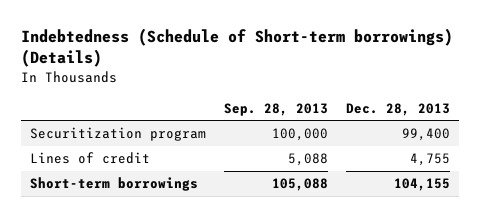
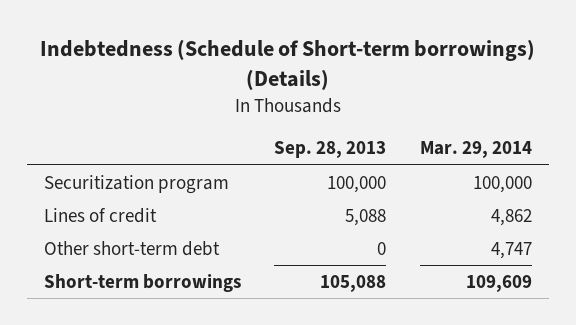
- | Sep. 28, 2013 | Dec. 28, 2013
+ | Sep. 28, 2013 | Mar. 29, 2014
+ Other short-term debt | 0 | 4,747

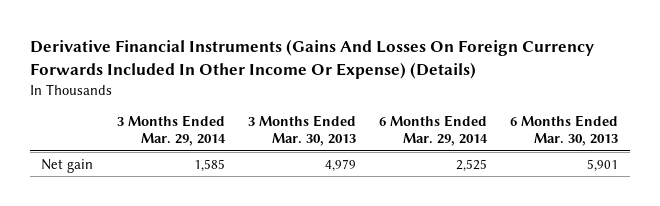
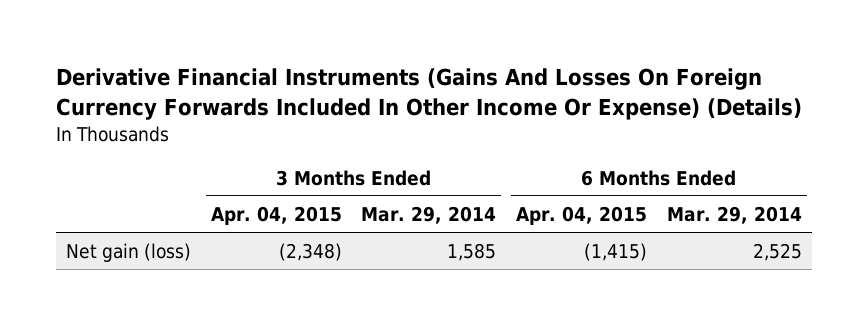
- | 3 Months Ended Mar. 29, 2014 | 3 Months Ended Mar. 30, 2013 | 6 Months Ended Mar. 29, 2014 | 6 Months Ended Mar. 30, 2013
+ | 3 Months Ended Apr. 04, 2015 | 3 Months Ended Mar. 29, 2014 | 6 Months Ended Apr. 04, 2015 | 6 Months Ended Mar. 29, 2014
- Net gain | 1,585 | 4,979 | 2,525 | 5,901
+ Net gain (loss) | (2,348) | 1,585 | (1,415) | 2,525

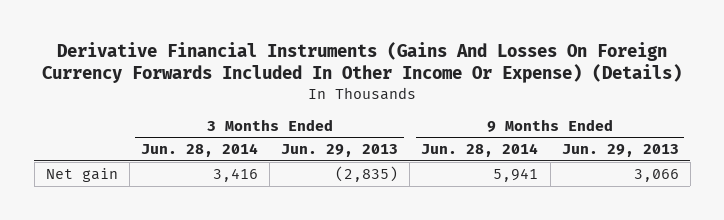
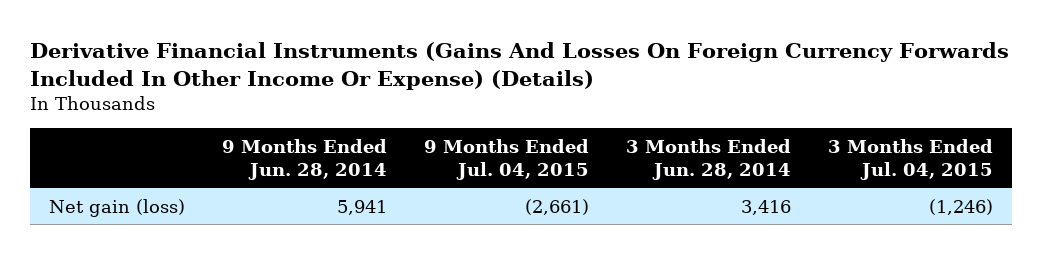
- | 3 Months Ended Jun. 28, 2014 | 3 Months Ended Jun. 29, 2013 | 9 Months Ended Jun. 28, 2014 | 9 Months Ended Jun. 29, 2013
+ | 9 Months Ended Jun. 28, 2014 | 9 Months Ended Jul. 04, 2015 | 3 Months Ended Jun. 28, 2014 | 3 Months Ended Jul. 04, 2015
- Net gain | 3,416 | (2,835) | 5,941 | 3,066
+ Net gain (loss) | 5,941 | (2,661) | 3,416 | (1,246)

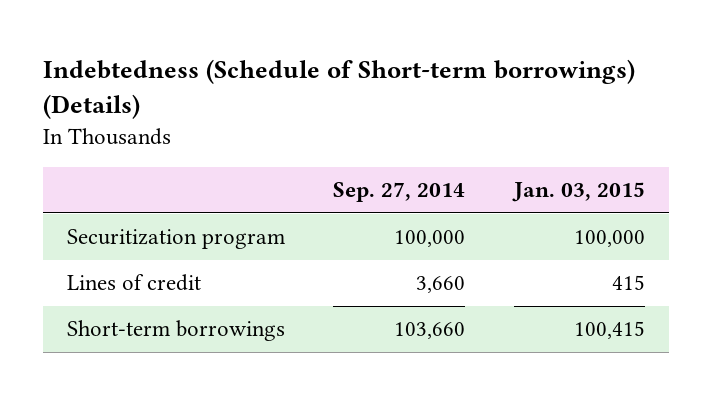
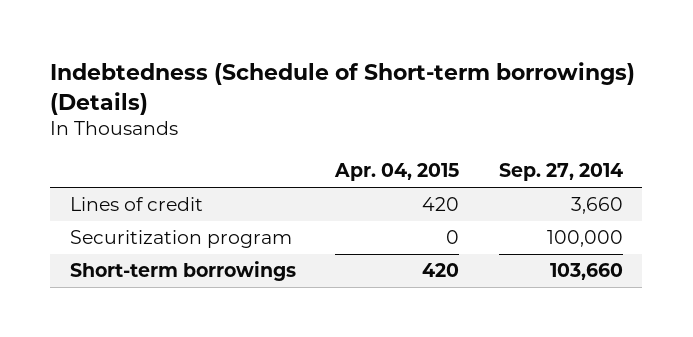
- | Sep. 27, 2014 | Jan. 03, 2015
+ | Apr. 04, 2015 | Sep. 27, 2014
moved down: Securitization program | 0 | 100,000

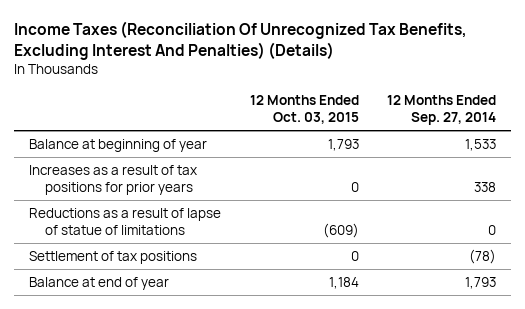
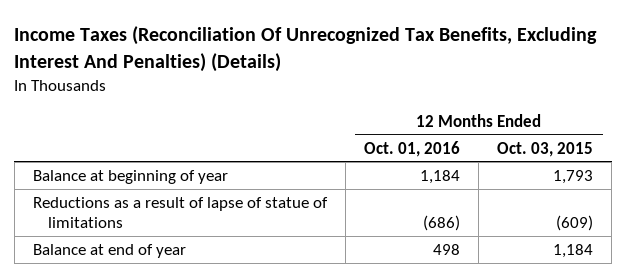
- | 12 Months Ended Oct. 03, 2015 | 12 Months Ended Sep. 27, 2014
+ | 12 Months Ended Oct. 01, 2016 | 12 Months Ended Oct. 03, 2015
- Increases as a result of tax positions for prior years | 0 | 338
- Settlement of tax positions | 0 | (78)

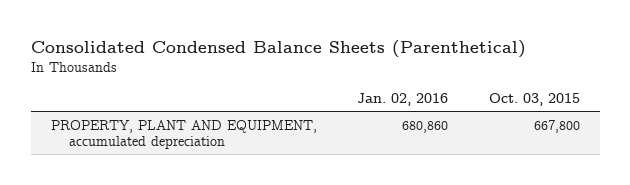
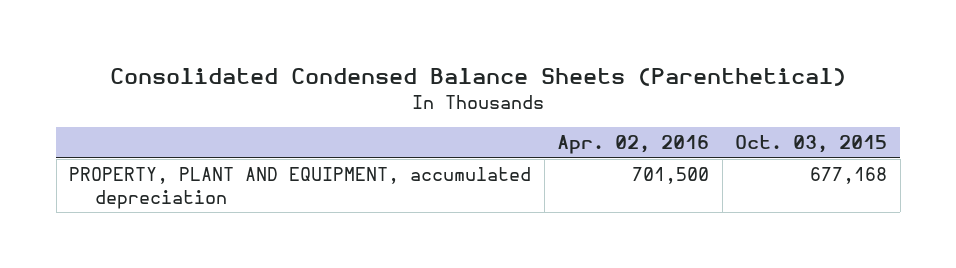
- | Jan. 02, 2016 | Oct. 03, 2015
+ | Apr. 02, 2016 | Oct. 03, 2015
- PROPERTY, PLANT AND EQUIPMENT, accumulated depreciation | 680,860 | 667,800
+ PROPERTY, PLANT AND EQUIPMENT, accumulated depreciation | 701,500 | 677,168

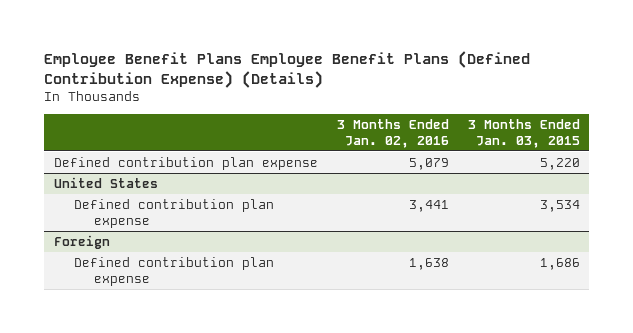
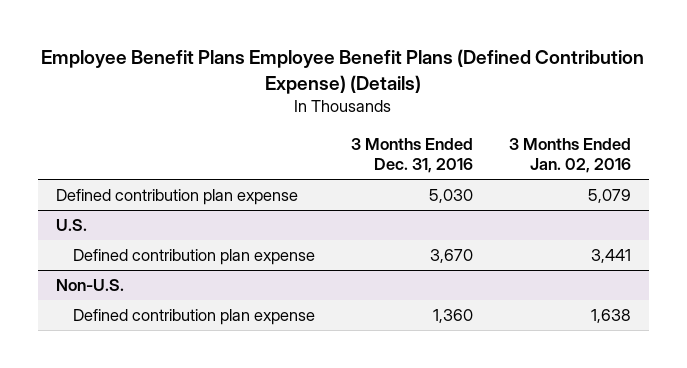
- | 3 Months Ended Jan. 02, 2016 | 3 Months Ended Jan. 03, 2015
+ | 3 Months Ended Dec. 31, 2016 | 3 Months Ended Jan. 02, 2016
- United States
+ U.S.
- Foreign
+ Non-U.S.

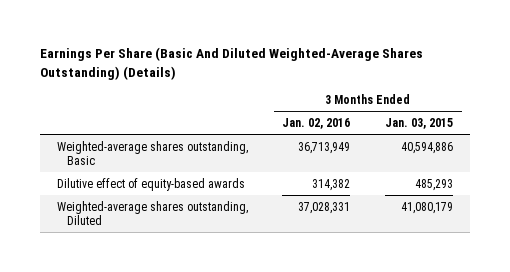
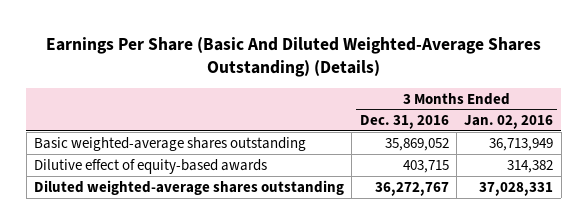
- | 3 Months Ended Jan. 02, 2016 | 3 Months Ended Jan. 03, 2015
+ | 3 Months Ended Dec. 31, 2016 | 3 Months Ended Jan. 02, 2016
- Weighted-average shares outstanding, Basic | 36,713,949 | 40,594,886
+ Basic weighted-average shares outstanding | 35,869,052 | 36,713,949
- Weighted-average shares outstanding, Diluted | 37,028,331 | 41,080,179
+ Diluted weighted-average shares outstanding | 36,272,767 | 37,028,331

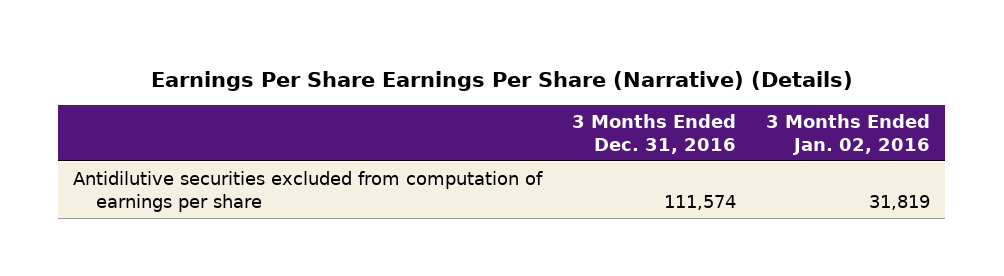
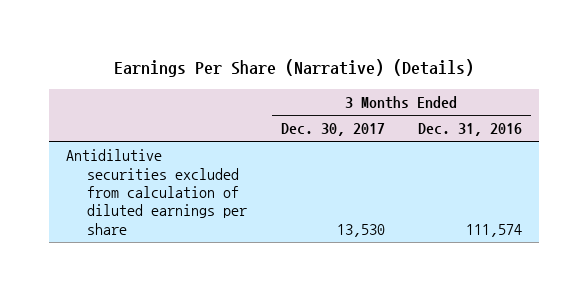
- Earnings Per Share Earnings Per Share (Narrative) (Details)
+ Earnings Per Share (Narrative) (Details)
- | 3 Months Ended Dec. 31, 2016 | 3 Months Ended Jan. 02, 2016
+ | 3 Months Ended Dec. 30, 2017 | 3 Months Ended Dec. 31, 2016
- Antidilutive securities excluded from computation of earnings per share | 111,574 | 31,819
+ Antidilutive securities excluded from calculation of diluted earnings per share | 13,530 | 111,574

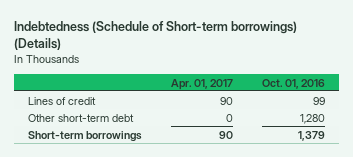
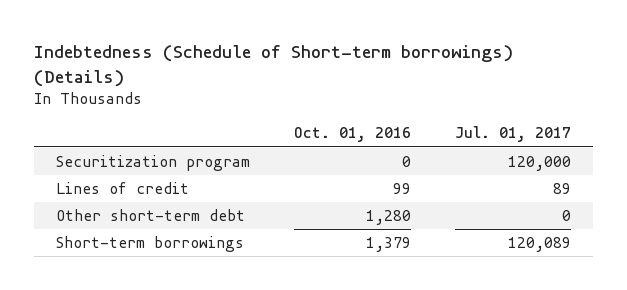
- | Apr. 01, 2017 | Oct. 01, 2016
+ | Oct. 01, 2016 | Jul. 01, 2017
+ Securitization program | 0 | 120,000

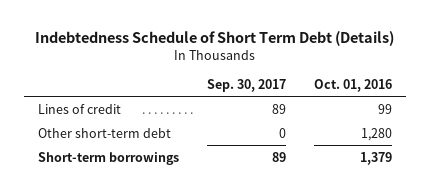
- Indebtedness (Schedule of Short-term borrowings) (Details)
+ Indebtedness Schedule of Short Term Debt (Details)
- | Oct. 01, 2016 | Jul. 01, 2017
+ | Sep. 30, 2017 | Oct. 01, 2016
- Securitization program | 0 | 120,000

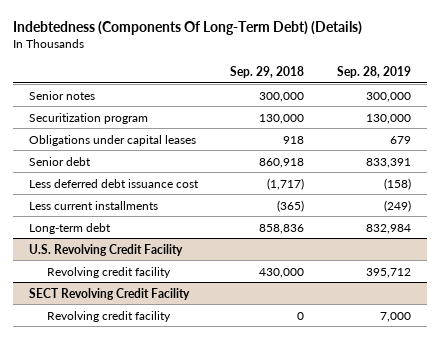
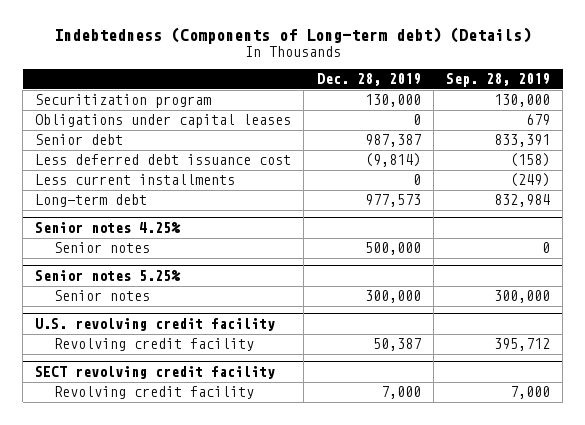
- Indebtedness (Components Of Long-Term Debt) (Details)
+ Indebtedness (Components of Long-term debt) (Details)
- | Sep. 29, 2018 | Sep. 28, 2019
+ | Dec. 28, 2019 | Sep. 28, 2019
- Senior notes | 300,000 | 300,000
- U.S. Revolving Credit Facility
+ Senior notes 4.25%
+ Senior notes | 500,000 | 0
+ Senior notes 5.25%
+ Senior notes | 300,000 | 300,000
+ U.S. revolving credit facility
- SECT Revolving Credit Facility
+ SECT revolving credit facility

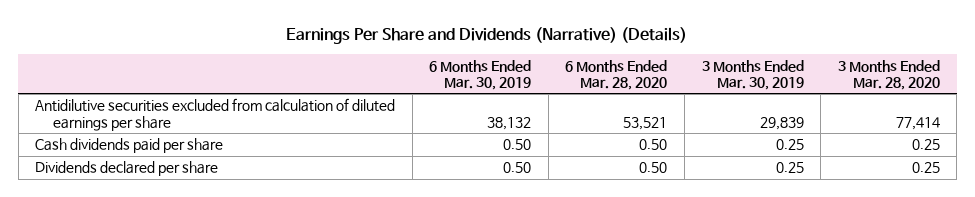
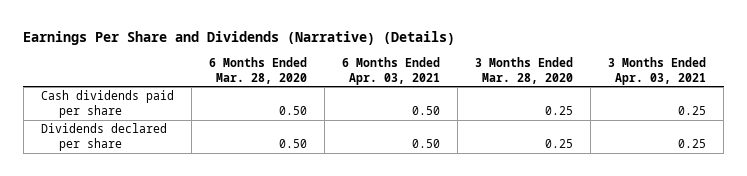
- | 6 Months Ended Mar. 30, 2019 | 6 Months Ended Mar. 28, 2020 | 3 Months Ended Mar. 30, 2019 | 3 Months Ended Mar. 28, 2020
+ | 6 Months Ended Mar. 28, 2020 | 6 Months Ended Apr. 03, 2021 | 3 Months Ended Mar. 28, 2020 | 3 Months Ended Apr. 03, 2021
- Antidilutive securities excluded from calculation of diluted earnings per share | 38,132 | 53,521 | 29,839 | 77,414

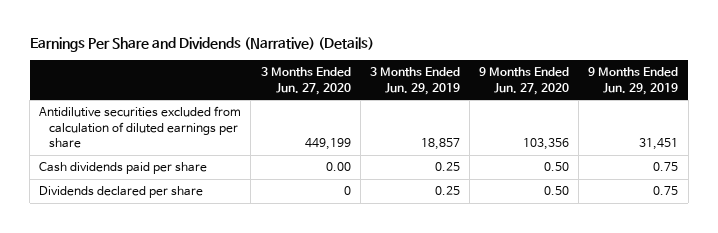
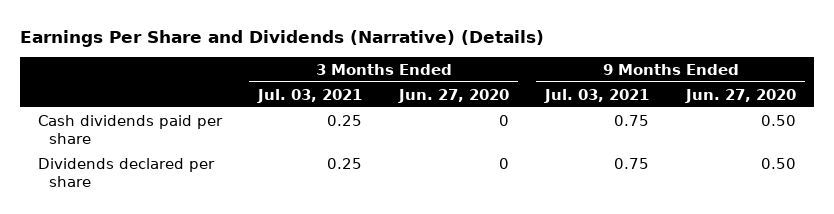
- | 3 Months Ended Jun. 27, 2020 | 3 Months Ended Jun. 29, 2019 | 9 Months Ended Jun. 27, 2020 | 9 Months Ended Jun. 29, 2019
+ | 3 Months Ended Jul. 03, 2021 | 3 Months Ended Jun. 27, 2020 | 9 Months Ended Jul. 03, 2021 | 9 Months Ended Jun. 27, 2020
- Antidilutive securities excluded from calculation of diluted earnings per share | 449,199 | 18,857 | 103,356 | 31,451
- Cash dividends paid per share | 0.00 | 0.25 | 0.50 | 0.75
+ Cash dividends paid per share | 0.25 | 0 | 0.75 | 0.50

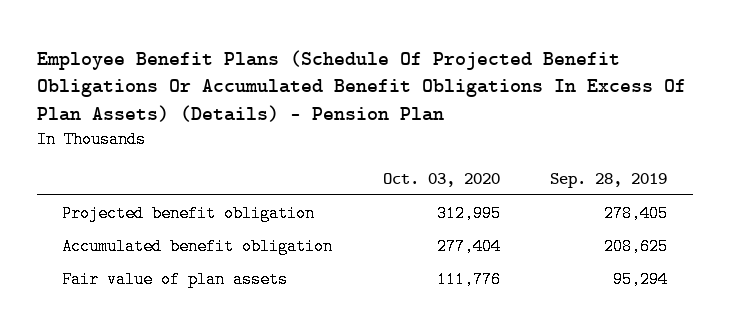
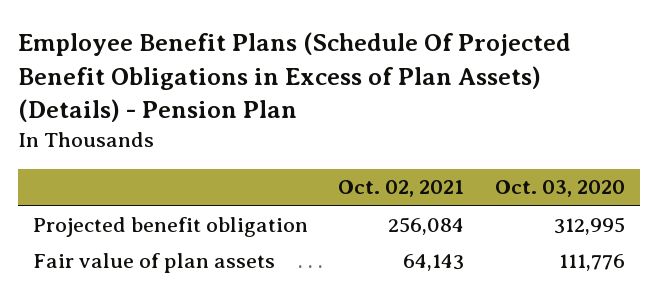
- Employee Benefit Plans (Schedule Of Projected Benefit Obligations Or Accumulated Benefit Obligations In Excess Of Plan Assets) (Details) - Pension Plan
+ Employee Benefit Plans (Schedule Of Projected Benefit Obligations in Excess of Plan Assets) (Details) - Pension Plan
- | Oct. 03, 2020 | Sep. 28, 2019
+ | Oct. 02, 2021 | Oct. 03, 2020
- Accumulated benefit obligation | 277,404 | 208,625

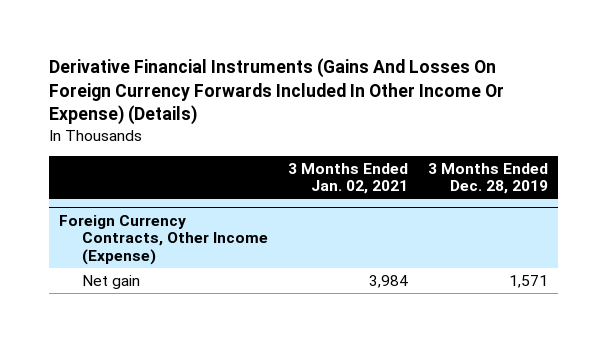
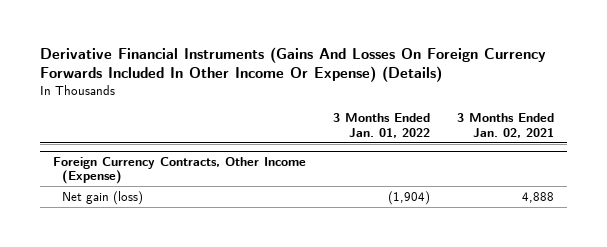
- | 3 Months Ended Jan. 02, 2021 | 3 Months Ended Dec. 28, 2019
+ | 3 Months Ended Jan. 01, 2022 | 3 Months Ended Jan. 02, 2021
@ Foreign Currency Contracts, Other Income (Expense)
- Net gain | 3,984 | 1,571
+ Net gain (loss) | (1,904) | 4,888

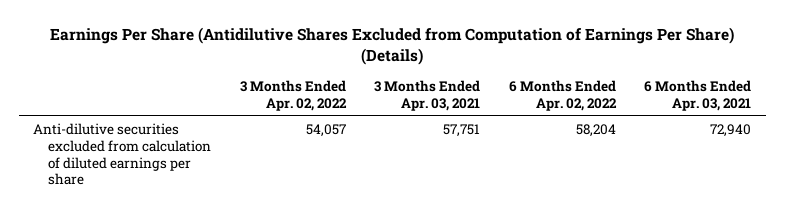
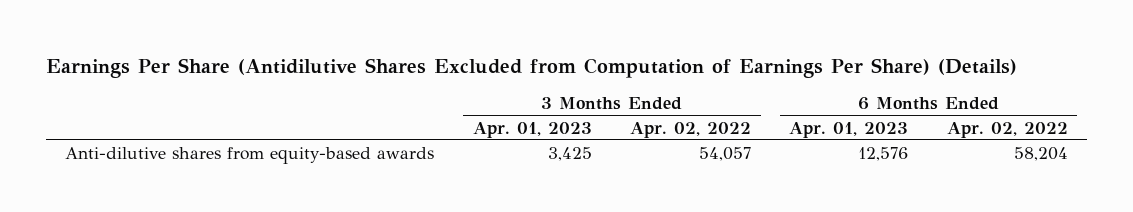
- | 3 Months Ended Apr. 02, 2022 | 3 Months Ended Apr. 03, 2021 | 6 Months Ended Apr. 02, 2022 | 6 Months Ended Apr. 03, 2021
+ | 3 Months Ended Apr. 01, 2023 | 3 Months Ended Apr. 02, 2022 | 6 Months Ended Apr. 01, 2023 | 6 Months Ended Apr. 02, 2022
- Anti-dilutive securities excluded from calculation of diluted earnings per share | 54,057 | 57,751 | 58,204 | 72,940
+ Anti-dilutive shares from equity-based awards | 3,425 | 54,057 | 12,576 | 58,204

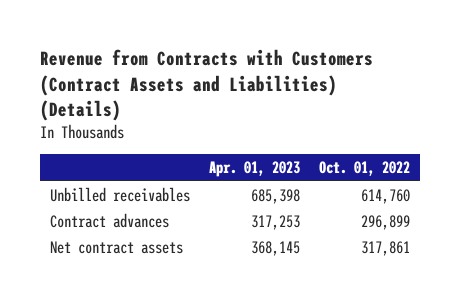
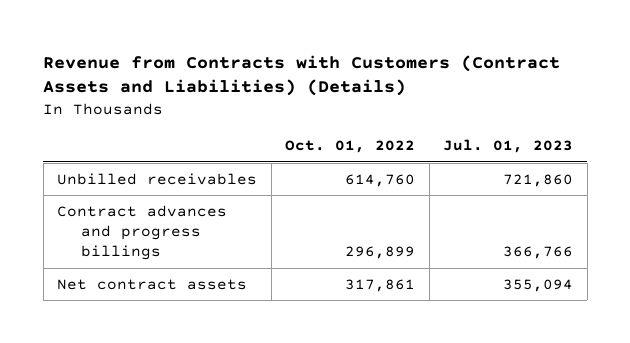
- | Apr. 01, 2023 | Oct. 01, 2022
+ | Oct. 01, 2022 | Jul. 01, 2023
- Contract advances | 317,253 | 296,899
+ Contract advances and progress billings | 296,899 | 366,766

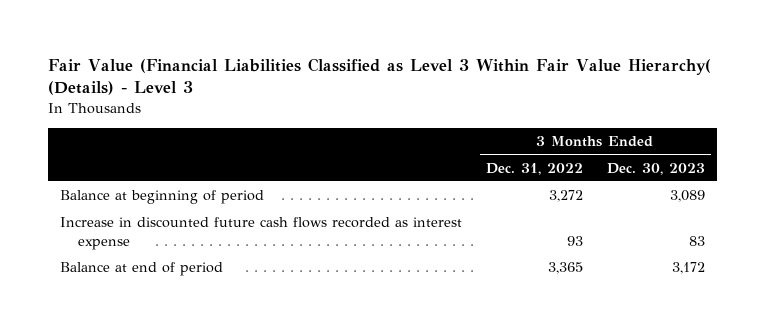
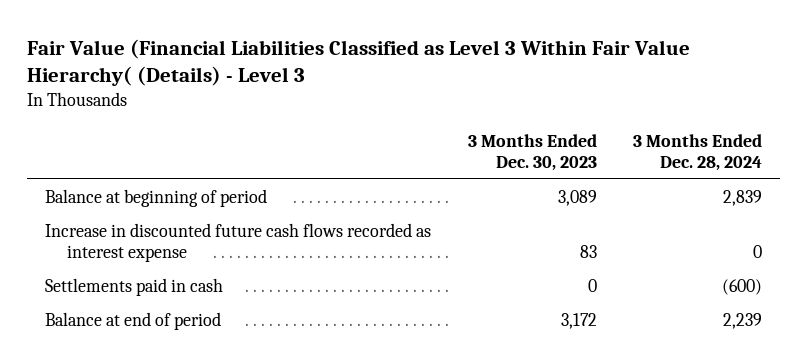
- | 3 Months Ended Dec. 31, 2022 | 3 Months Ended Dec. 30, 2023
+ | 3 Months Ended Dec. 30, 2023 | 3 Months Ended Dec. 28, 2024
+ Settlements paid in cash | 0 | (600)

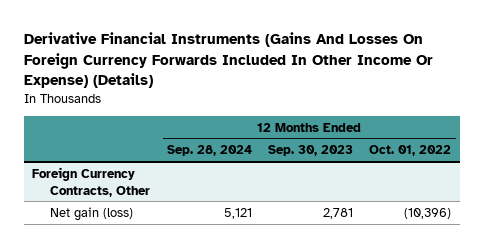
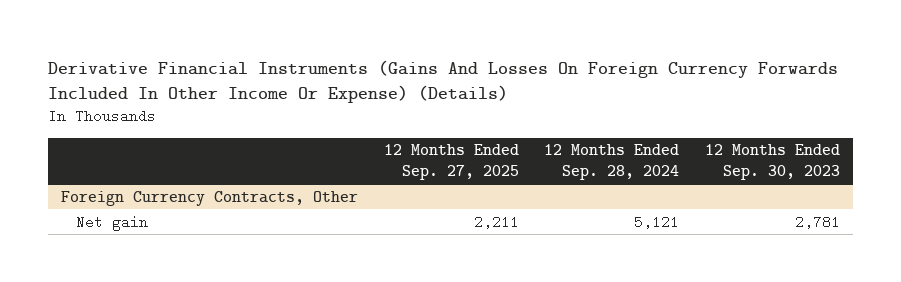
- | 12 Months Ended Sep. 28, 2024 | 12 Months Ended Sep. 30, 2023 | 12 Months Ended Oct. 01, 2022
+ | 12 Months Ended Sep. 27, 2025 | 12 Months Ended Sep. 28, 2024 | 12 Months Ended Sep. 30, 2023
@ Foreign Currency Contracts, Other
- Net gain (loss) | 5,121 | 2,781 | (10,396)
+ Net gain | 2,211 | 5,121 | 2,781

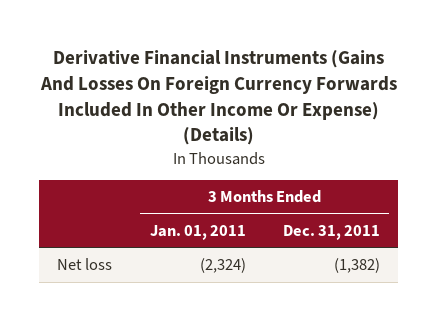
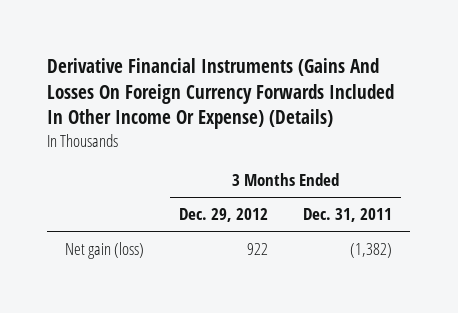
- | 3 Months Ended Jan. 01, 2011 | 3 Months Ended Dec. 31, 2011
+ | 3 Months Ended Dec. 29, 2012 | 3 Months Ended Dec. 31, 2011
- Net loss | (2,324) | (1,382)
+ Net gain (loss) | 922 | (1,382)

